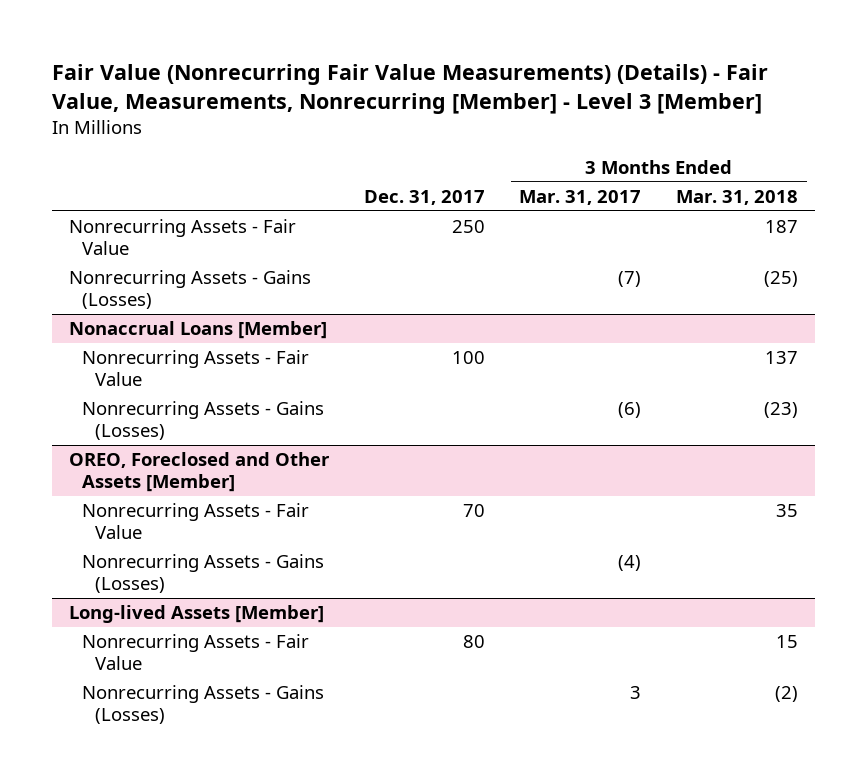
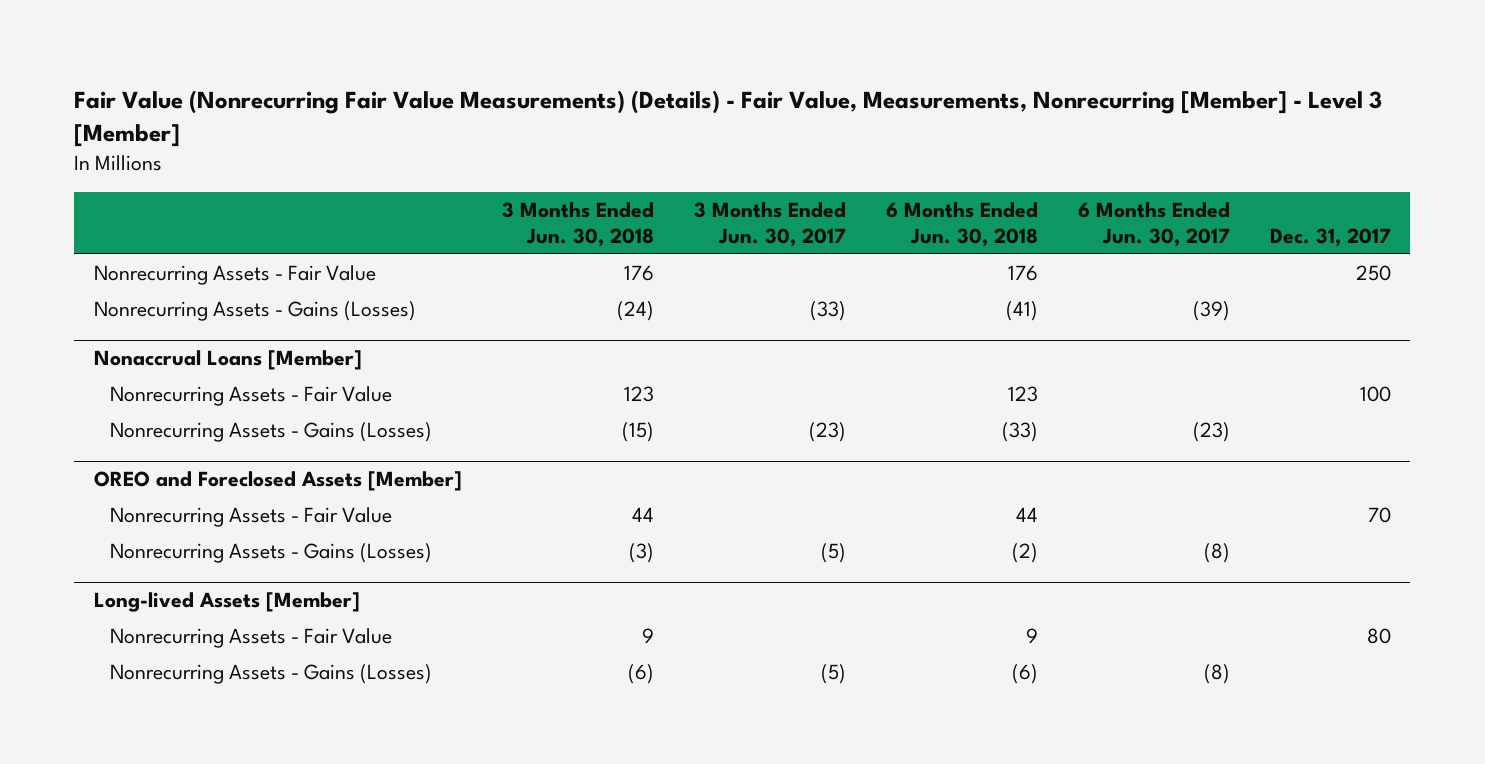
- | Dec. 31, 2017 | 3 Months Ended Mar. 31, 2017 | 3 Months Ended Mar. 31, 2018
+ | 3 Months Ended Jun. 30, 2018 | 3 Months Ended Jun. 30, 2017 | 6 Months Ended Jun. 30, 2018 | 6 Months Ended Jun. 30, 2017 | Dec. 31, 2017
- OREO, Foreclosed and Other Assets [Member]
+ OREO and Foreclosed Assets [Member]

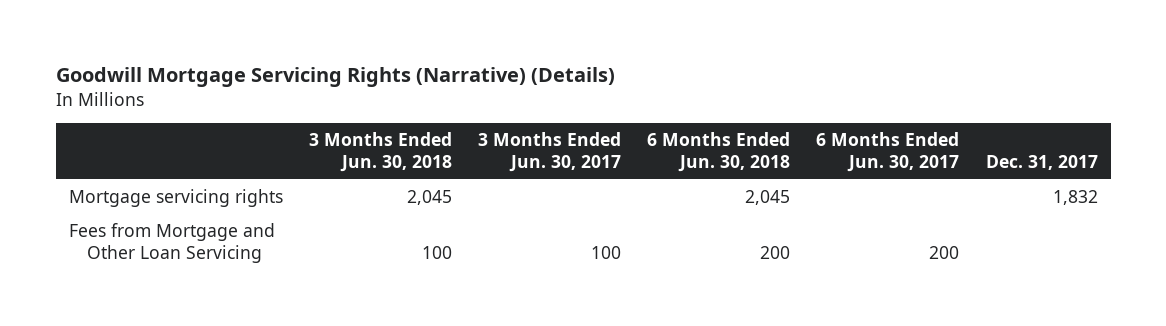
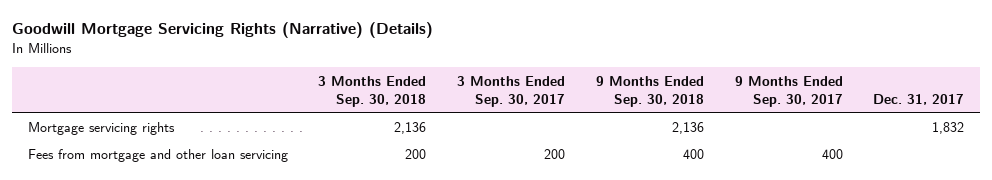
- | 3 Months Ended Jun. 30, 2018 | 3 Months Ended Jun. 30, 2017 | 6 Months Ended Jun. 30, 2018 | 6 Months Ended Jun. 30, 2017 | Dec. 31, 2017
+ | 3 Months Ended Sep. 30, 2018 | 3 Months Ended Sep. 30, 2017 | 9 Months Ended Sep. 30, 2018 | 9 Months Ended Sep. 30, 2017 | Dec. 31, 2017
- Fees from Mortgage and Other Loan Servicing | 100 | 100 | 200 | 200 |
+ Fees from mortgage and other loan servicing | 200 | 200 | 400 | 400 |

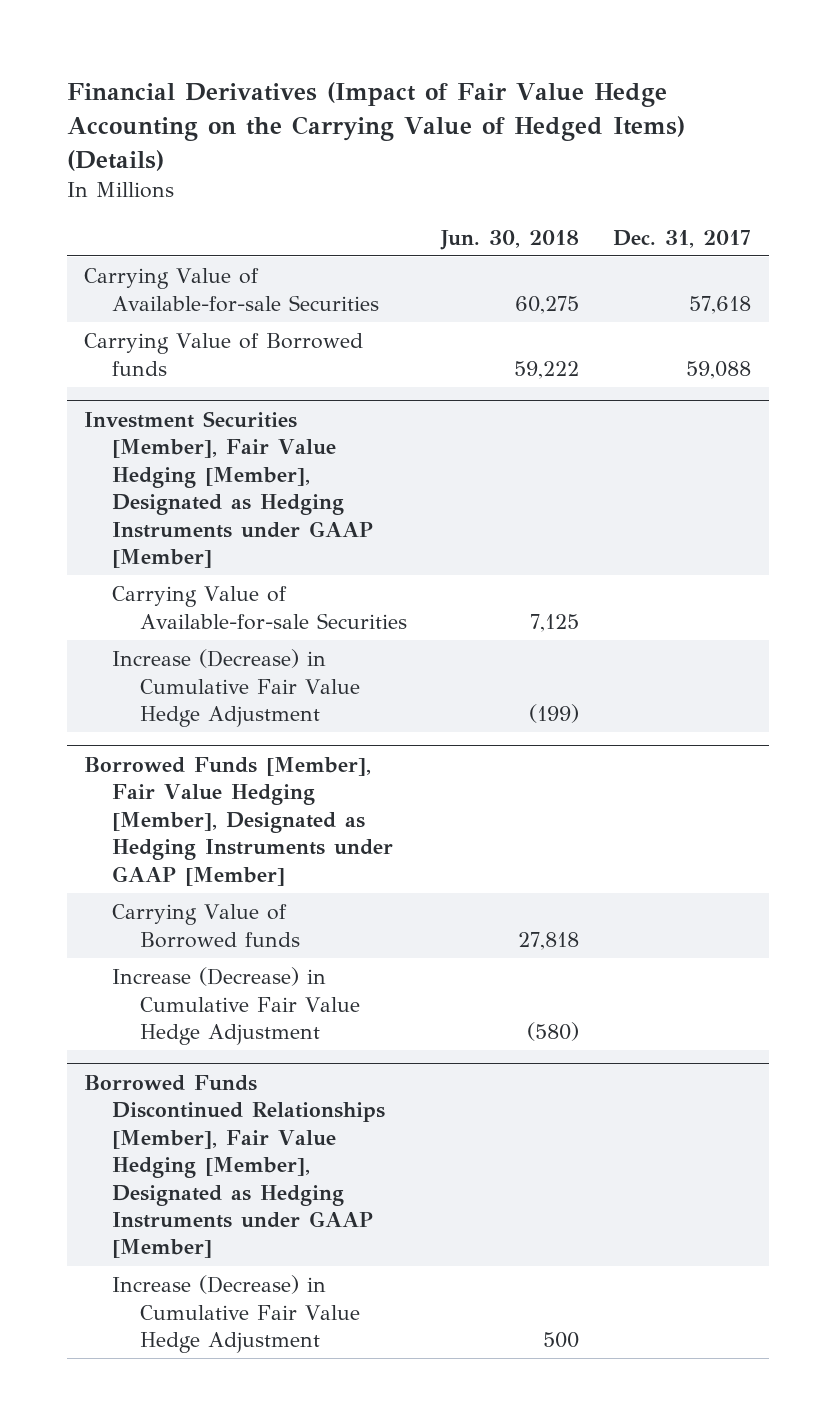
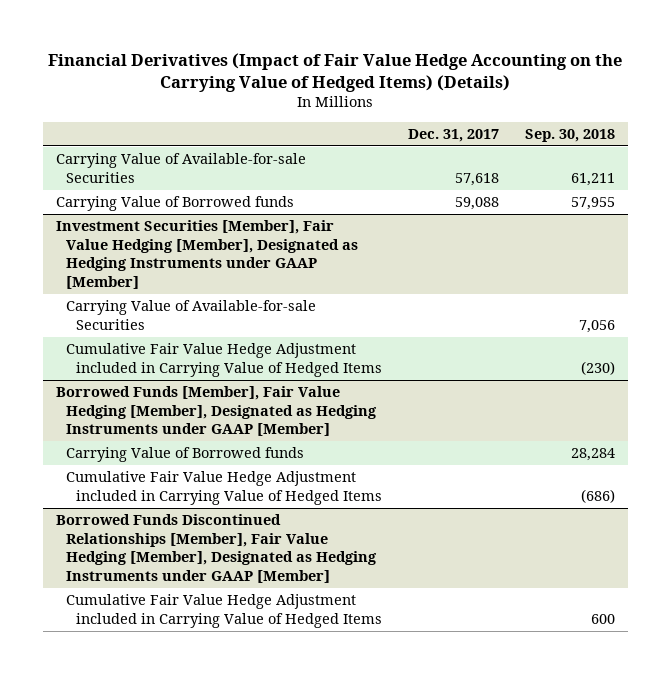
- | Jun. 30, 2018 | Dec. 31, 2017
+ | Dec. 31, 2017 | Sep. 30, 2018
@ Investment Securities [Member], Fair Value Hedging [Member], Designated as Hedging Instruments under GAAP [Member]
- Increase (Decrease) in Cumulative Fair Value Hedge Adjustment | (199) |
+ Cumulative Fair Value Hedge Adjustment included in Carrying Value of Hedged Items | | (230)
@ Borrowed Funds [Member], Fair Value Hedging [Member], Designated as Hedging Instruments under GAAP [Member]
- Increase (Decrease) in Cumulative Fair Value Hedge Adjustment | (580) |
+ Cumulative Fair Value Hedge Adjustment included in Carrying Value of Hedged Items | | (686)
@ Borrowed Funds Discontinued Relationships [Member], Fair Value Hedging [Member], Designated as Hedging Instruments under GAAP [Member]
- Increase (Decrease) in Cumulative Fair Value Hedge Adjustment | 500 |
+ Cumulative Fair Value Hedge Adjustment included in Carrying Value of Hedged Items | | 600

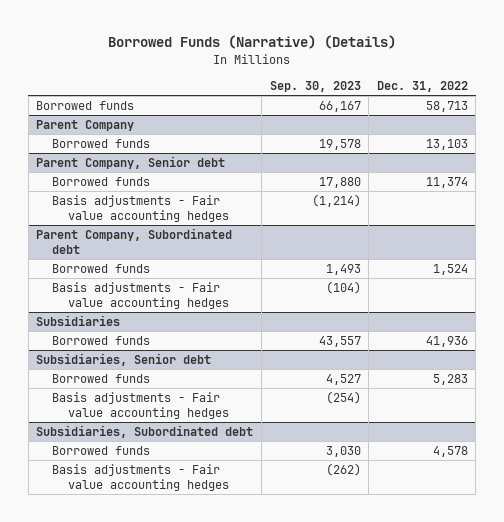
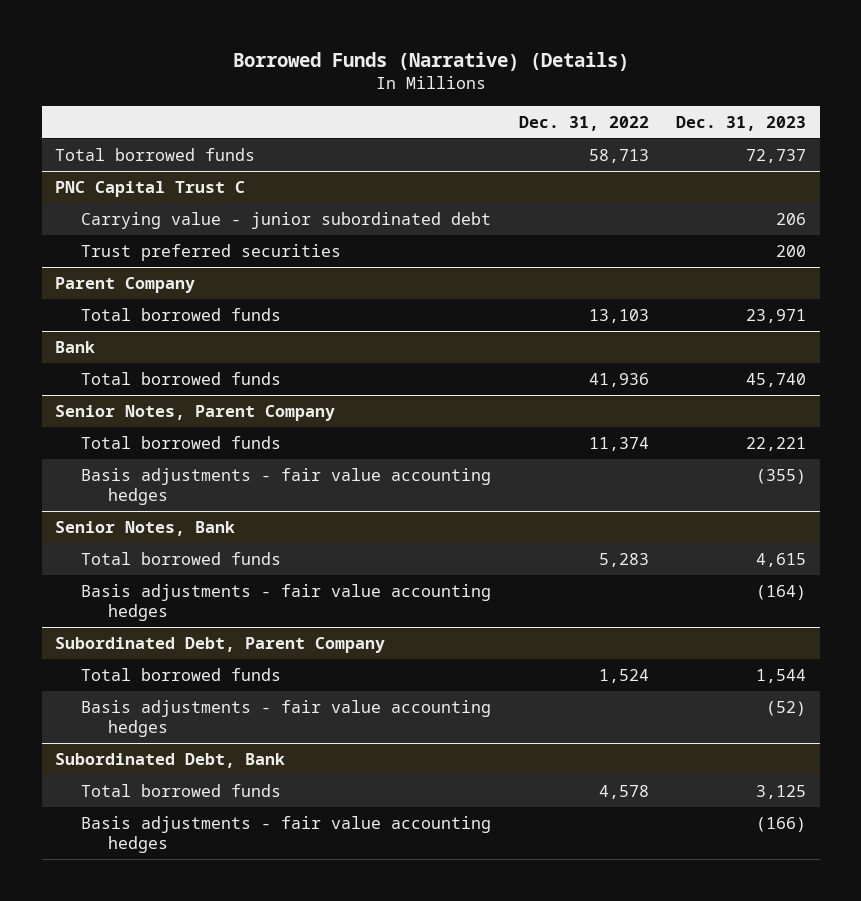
- | Sep. 30, 2023 | Dec. 31, 2022
+ | Dec. 31, 2022 | Dec. 31, 2023
- Borrowed funds | 66,167 | 58,713
+ Total borrowed funds | 58,713 | 72,737
+ PNC Capital Trust C
+ Carrying value - junior subordinated debt | | 206
+ Trust preferred securities | | 200
@ Parent Company
- Borrowed funds | 19,578 | 13,103
- Parent Company, Senior debt
- Borrowed funds | 17,880 | 11,374
- Basis adjustments - Fair value accounting hedges | (1,214) |
- Parent Company, Subordinated debt
- Borrowed funds | 1,493 | 1,524
- Basis adjustments - Fair value accounting hedges | (104) |
- Subsidiaries
- Borrowed funds | 43,557 | 41,936
- Subsidiaries, Senior debt
- Borrowed funds | 4,527 | 5,283
- Basis adjustments - Fair value accounting hedges | (254) |
- Subsidiaries, Subordinated debt
- Borrowed funds | 3,030 | 4,578
- Basis adjustments - Fair value accounting hedges | (262) |
@ Parent Company
+ Total borrowed funds | 13,103 | 23,971
+ Bank
+ Total borrowed funds | 41,936 | 45,740
+ Senior Notes, Parent Company
+ Total borrowed funds | 11,374 | 22,221
+ Basis adjustments - fair value accounting hedges | | (355)
+ Senior Notes, Bank
+ Total borrowed funds | 5,283 | 4,615
+ Basis adjustments - fair value accounting hedges | | (164)
+ Subordinated Debt, Parent Company
+ Total borrowed funds | 1,524 | 1,544
+ Basis adjustments - fair value accounting hedges | | (52)
+ Subordinated Debt, Bank
+ Total borrowed funds | 4,578 | 3,125
+ Basis adjustments - fair value accounting hedges | | (166)

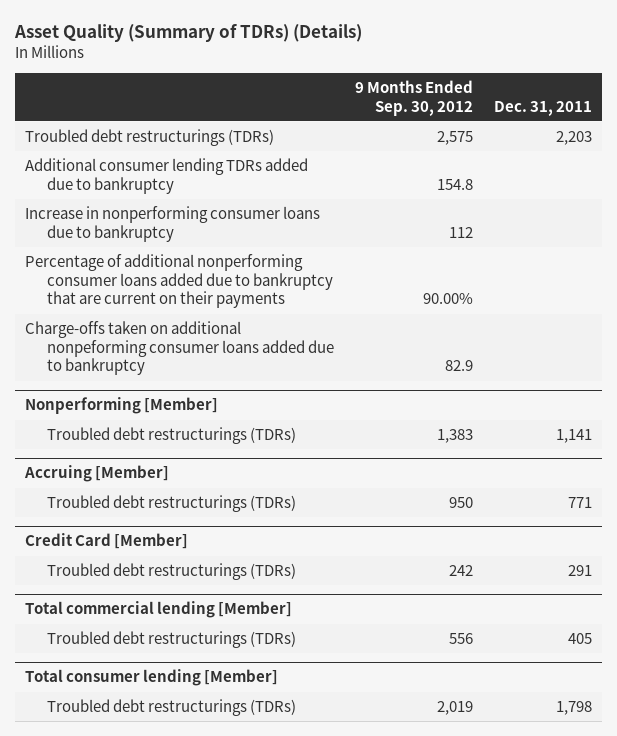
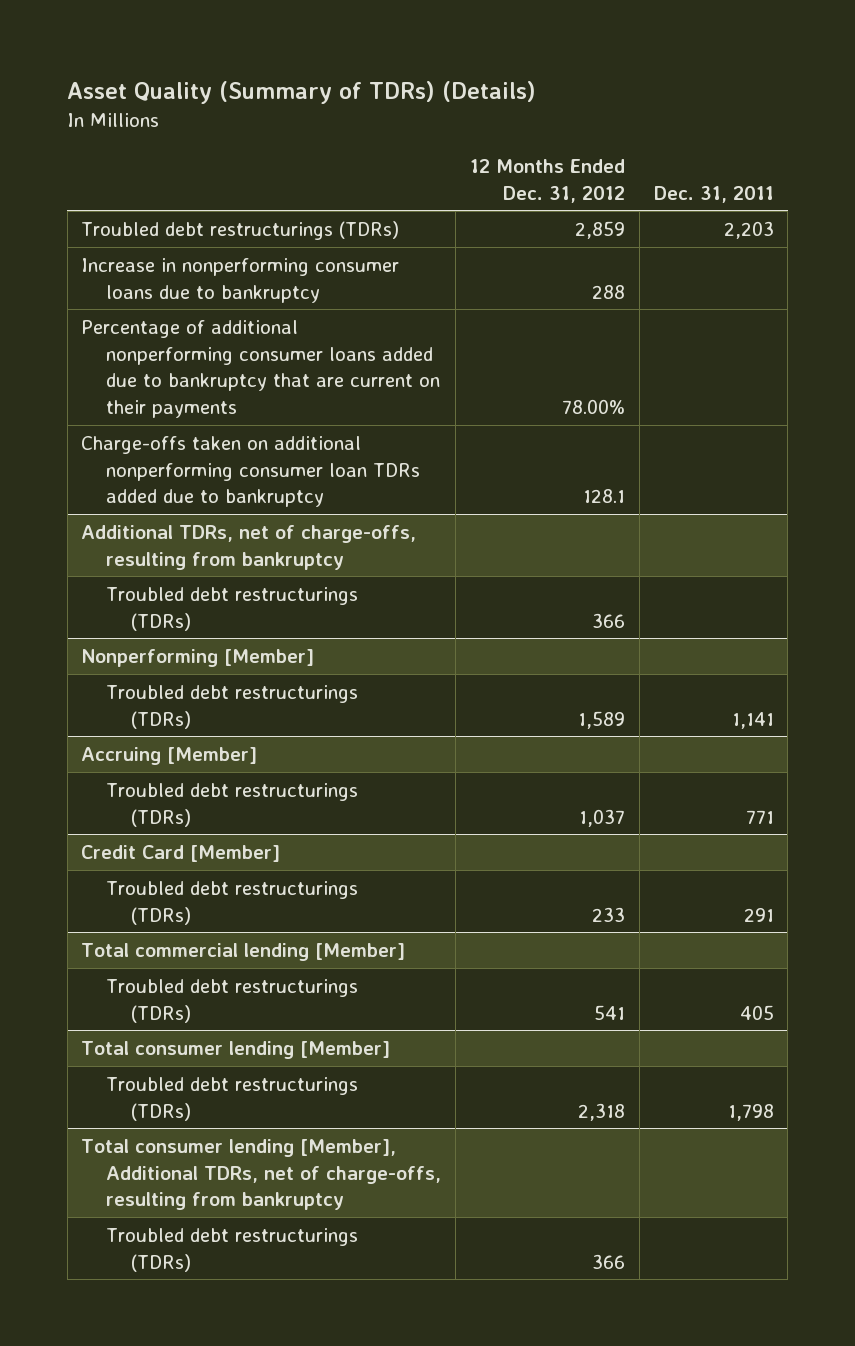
- | 9 Months Ended Sep. 30, 2012 | Dec. 31, 2011
+ | 12 Months Ended Dec. 31, 2012 | Dec. 31, 2011
- Additional consumer lending TDRs added due to bankruptcy | 154.8 |
- Charge-offs taken on additional nonpeforming consumer loans added due to bankruptcy | 82.9 |
+ Charge-offs taken on additional nonperforming consumer loan TDRs added due to bankruptcy | 128.1 |
+ Additional TDRs, net of charge-offs, resulting from bankruptcy
+ Troubled debt restructurings (TDRs) | 366 |
+ Total consumer lending [Member], Additional TDRs, net of charge-offs, resulting from bankruptcy
+ Troubled debt restructurings (TDRs) | 366 |

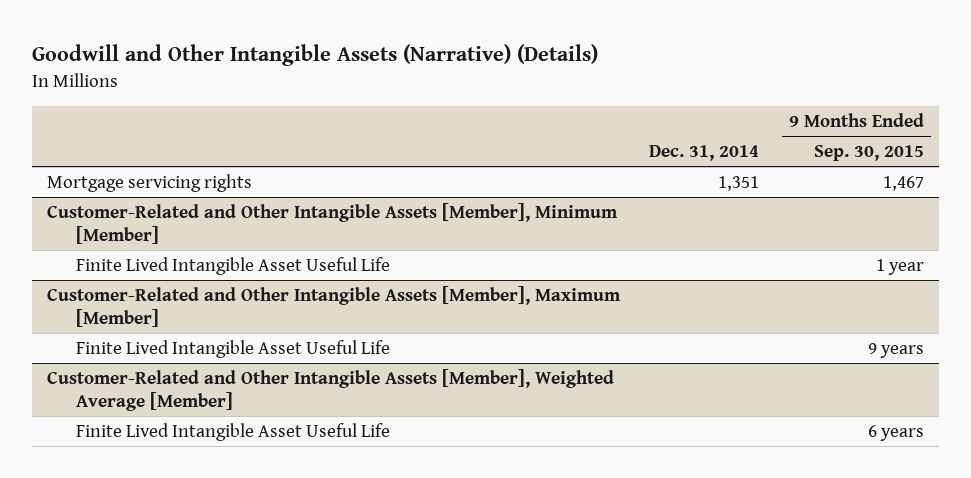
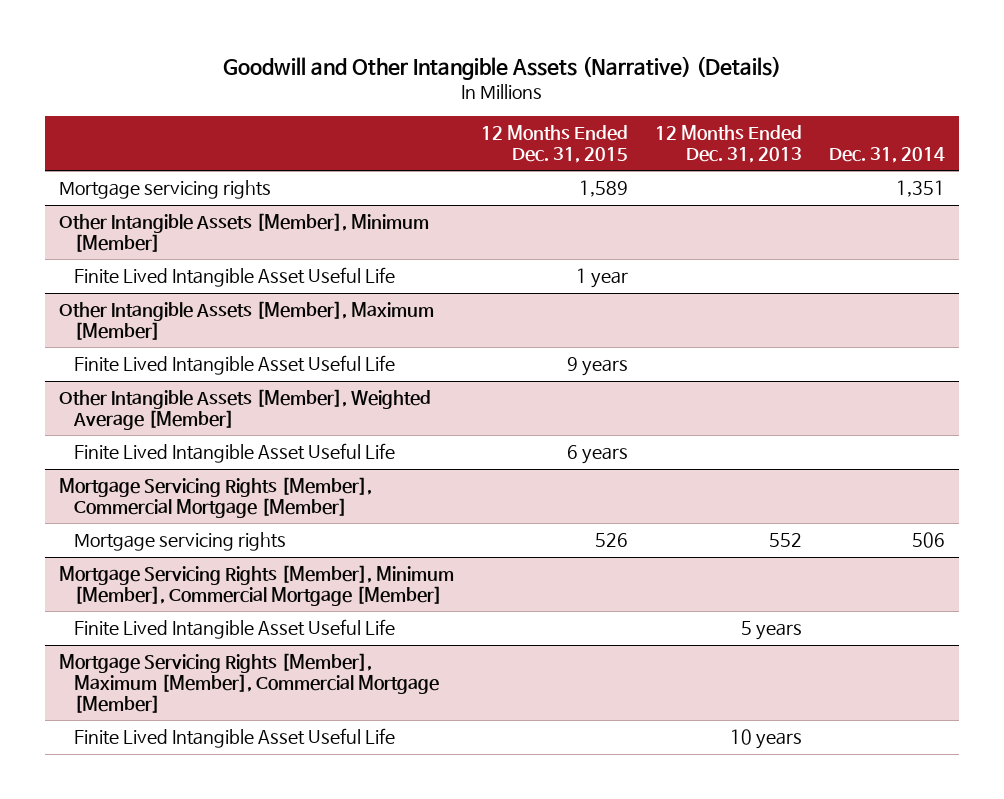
- | Dec. 31, 2014 | 9 Months Ended Sep. 30, 2015
+ | 12 Months Ended Dec. 31, 2015 | 12 Months Ended Dec. 31, 2013 | Dec. 31, 2014
- Customer-Related and Other Intangible Assets [Member], Minimum [Member]
+ Other Intangible Assets [Member], Minimum [Member]
- Customer-Related and Other Intangible Assets [Member], Maximum [Member]
+ Other Intangible Assets [Member], Maximum [Member]
- Customer-Related and Other Intangible Assets [Member], Weighted Average [Member]
+ Other Intangible Assets [Member], Weighted Average [Member]
+ Mortgage Servicing Rights [Member], Commercial Mortgage [Member]
+ Mortgage servicing rights | 526 | 552 | 506
+ Mortgage Servicing Rights [Member], Minimum [Member], Commercial Mortgage [Member]
+ Finite Lived Intangible Asset Useful Life | | 5 years |
+ Mortgage Servicing Rights [Member], Maximum [Member], Commercial Mortgage [Member]
+ Finite Lived Intangible Asset Useful Life | | 10 years |

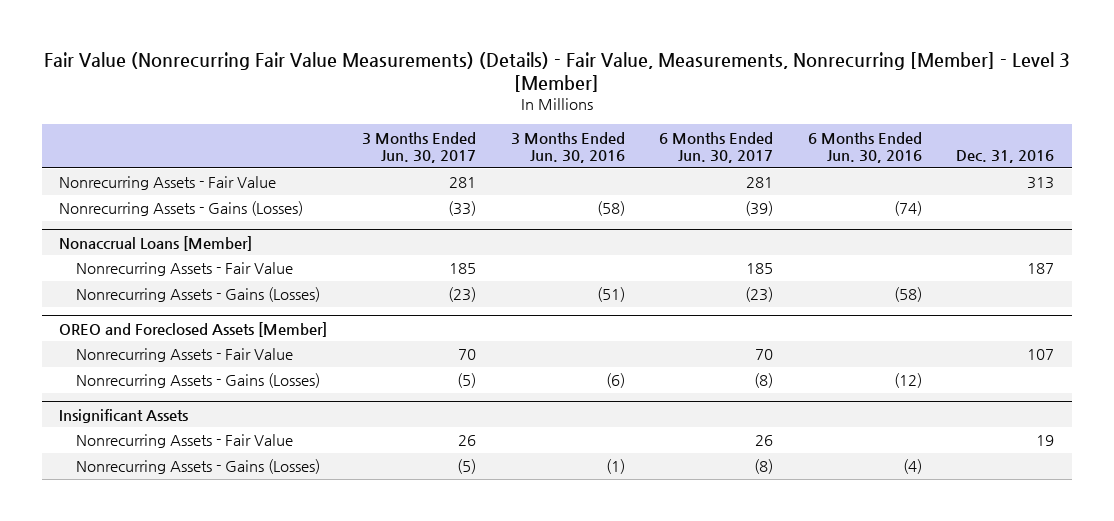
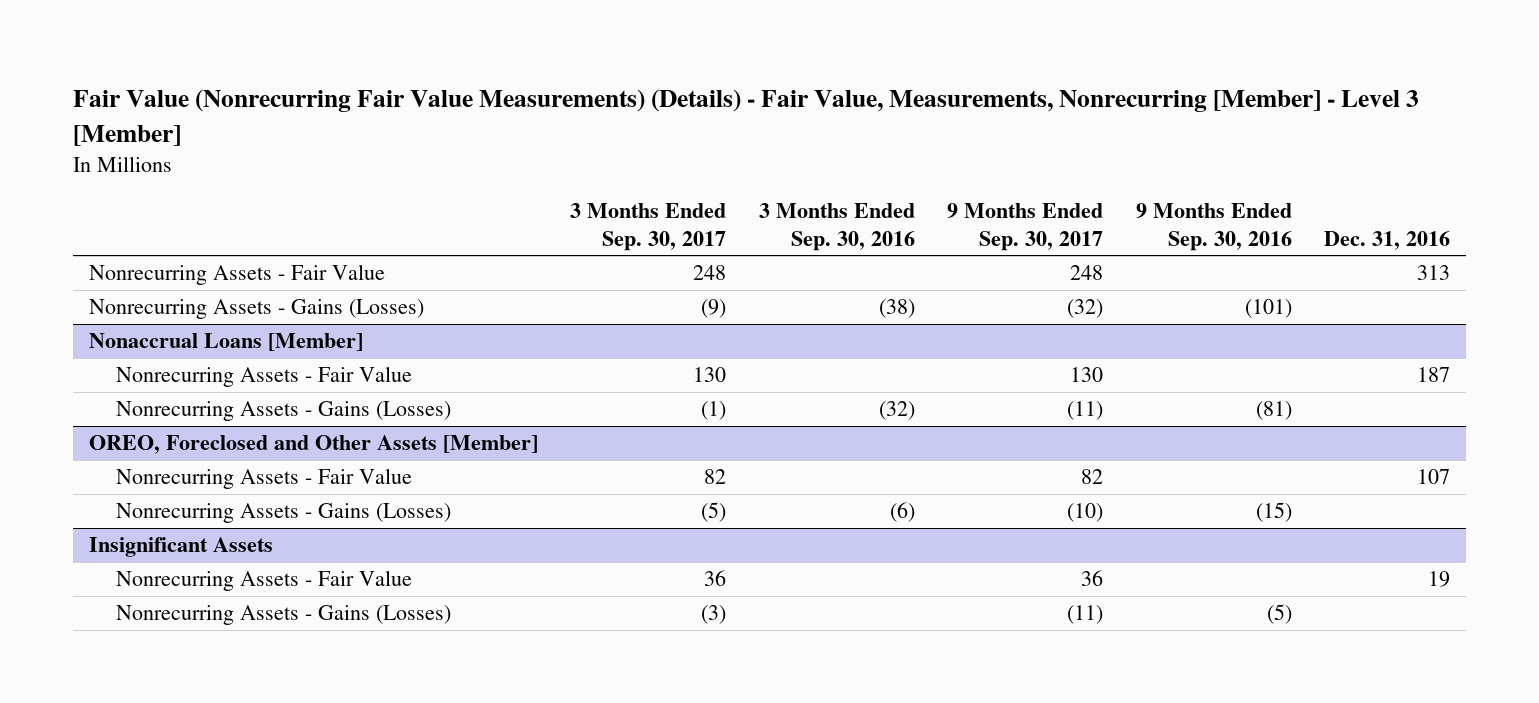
- | 3 Months Ended Jun. 30, 2017 | 3 Months Ended Jun. 30, 2016 | 6 Months Ended Jun. 30, 2017 | 6 Months Ended Jun. 30, 2016 | Dec. 31, 2016
+ | 3 Months Ended Sep. 30, 2017 | 3 Months Ended Sep. 30, 2016 | 9 Months Ended Sep. 30, 2017 | 9 Months Ended Sep. 30, 2016 | Dec. 31, 2016
- OREO and Foreclosed Assets [Member]
+ OREO, Foreclosed and Other Assets [Member]

